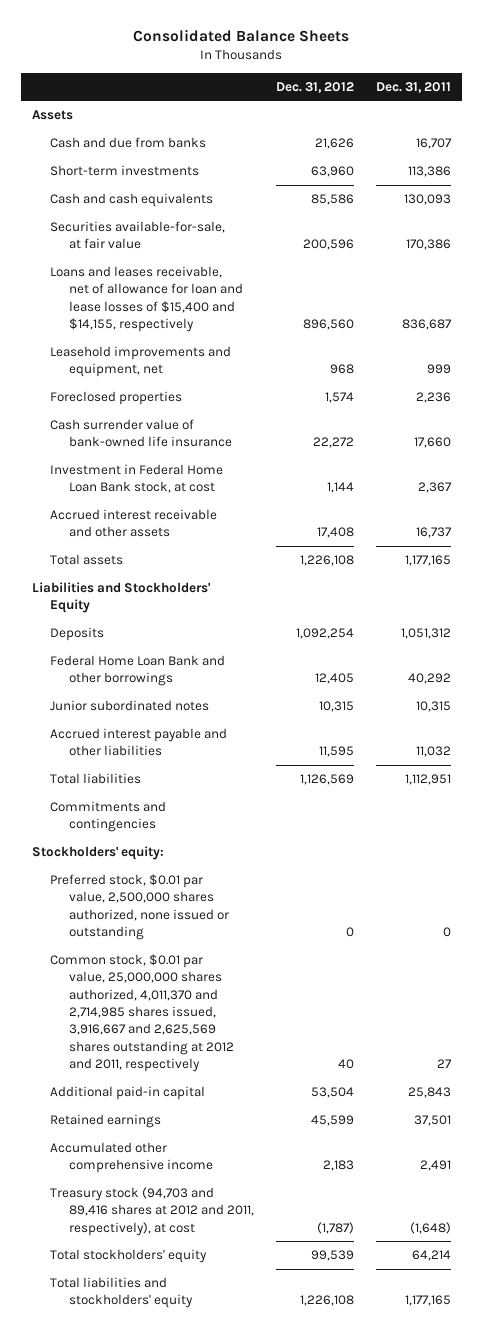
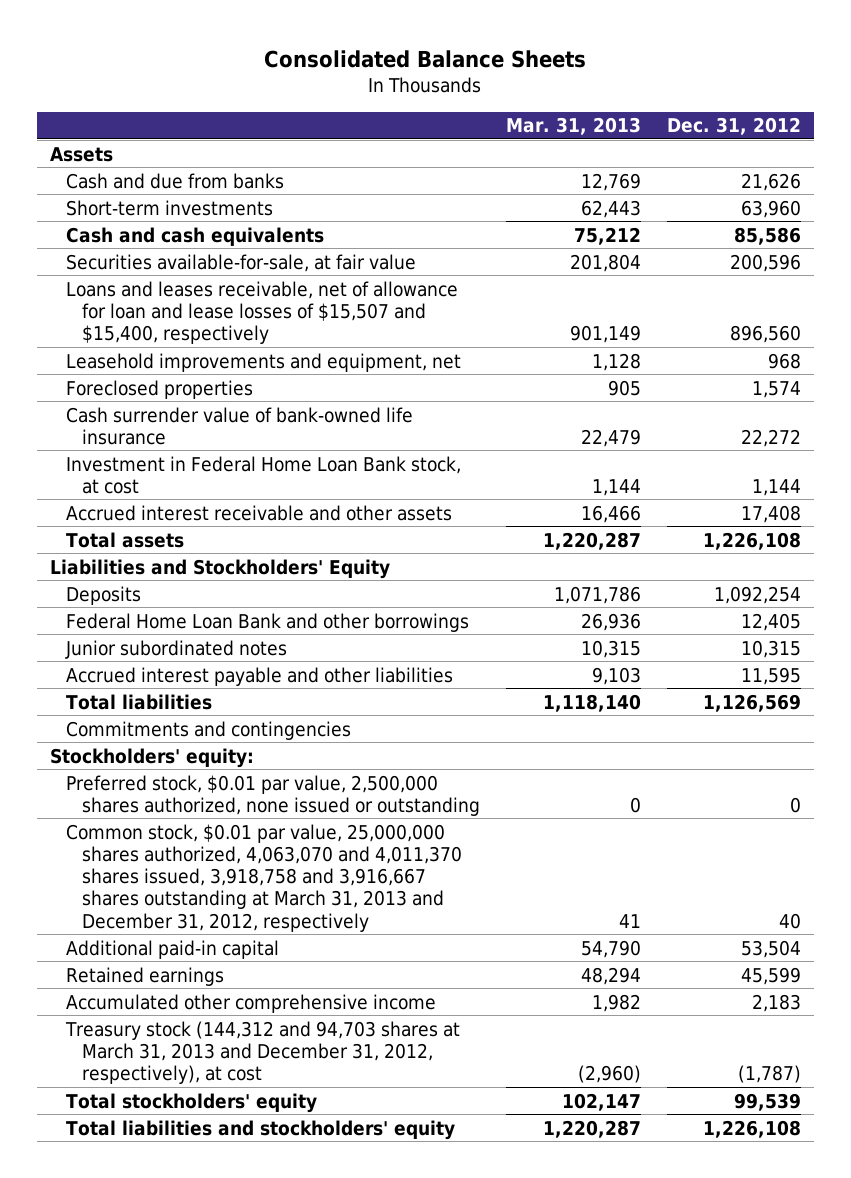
- | Dec. 31, 2012 | Dec. 31, 2011
+ | Mar. 31, 2013 | Dec. 31, 2012
- Loans and leases receivable, net of allowance for loan and lease losses of $15,400 and $14,155, respectively | 896,560 | 836,687
+ Loans and leases receivable, net of allowance for loan and lease losses of $15,507 and $15,400, respectively | 901,149 | 896,560
- Common stock, $0.01 par value, 25,000,000 shares authorized, 4,011,370 and 2,714,985 shares issued, 3,916,667 and 2,625,569 shares outstanding at 2012 and 2011, respectively | 40 | 27
+ Common stock, $0.01 par value, 25,000,000 shares authorized, 4,063,070 and 4,011,370 shares issued, 3,918,758 and 3,916,667 shares outstanding at March 31, 2013 and December 31, 2012, respectively | 41 | 40
- Treasury stock (94,703 and 89,416 shares at 2012 and 2011, respectively), at cost | (1,787) | (1,648)
+ Treasury stock (144,312 and 94,703 shares at March 31, 2013 and December 31, 2012, respectively), at cost | (2,960) | (1,787)

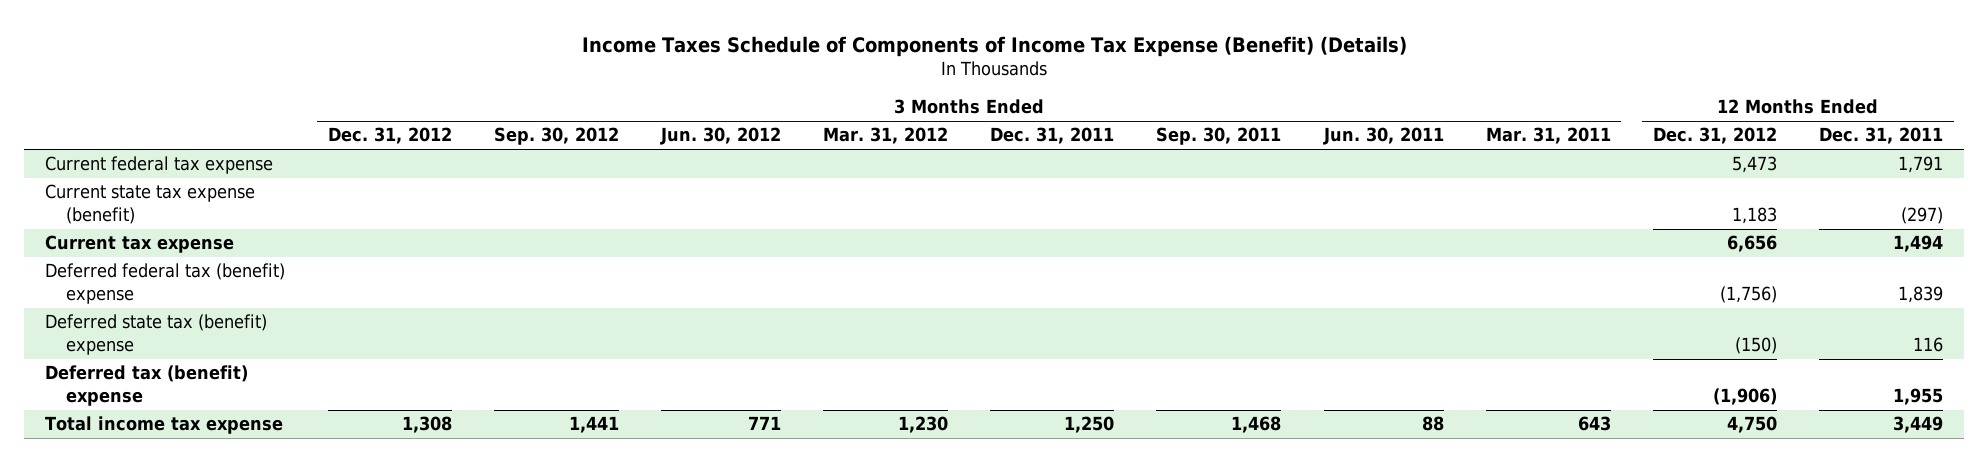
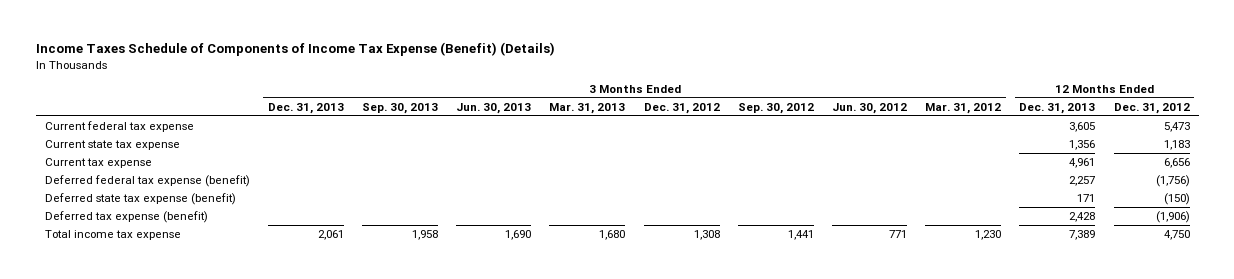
- | 3 Months Ended Dec. 31, 2012 | 3 Months Ended Sep. 30, 2012 | 3 Months Ended Jun. 30, 2012 | 3 Months Ended Mar. 31, 2012 | 3 Months Ended Dec. 31, 2011 | 3 Months Ended Sep. 30, 2011 | 3 Months Ended Jun. 30, 2011 | 3 Months Ended Mar. 31, 2011 | 12 Months Ended Dec. 31, 2012 | 12 Months Ended Dec. 31, 2011
+ | 3 Months Ended Dec. 31, 2013 | 3 Months Ended Sep. 30, 2013 | 3 Months Ended Jun. 30, 2013 | 3 Months Ended Mar. 31, 2013 | 3 Months Ended Dec. 31, 2012 | 3 Months Ended Sep. 30, 2012 | 3 Months Ended Jun. 30, 2012 | 3 Months Ended Mar. 31, 2012 | 12 Months Ended Dec. 31, 2013 | 12 Months Ended Dec. 31, 2012
- Current state tax expense (benefit) | | | | | | | | | 1,183 | (297)
+ Current state tax expense | | | | | | | | | 1,356 | 1,183
- Deferred federal tax (benefit) expense | | | | | | | | | (1,756) | 1,839
- Deferred state tax (benefit) expense | | | | | | | | | (150) | 116
- Deferred tax (benefit) expense | | | | | | | | | (1,906) | 1,955
+ Deferred federal tax expense (benefit) | | | | | | | | | 2,257 | (1,756)
+ Deferred state tax expense (benefit) | | | | | | | | | 171 | (150)
+ Deferred tax expense (benefit) | | | | | | | | | 2,428 | (1,906)

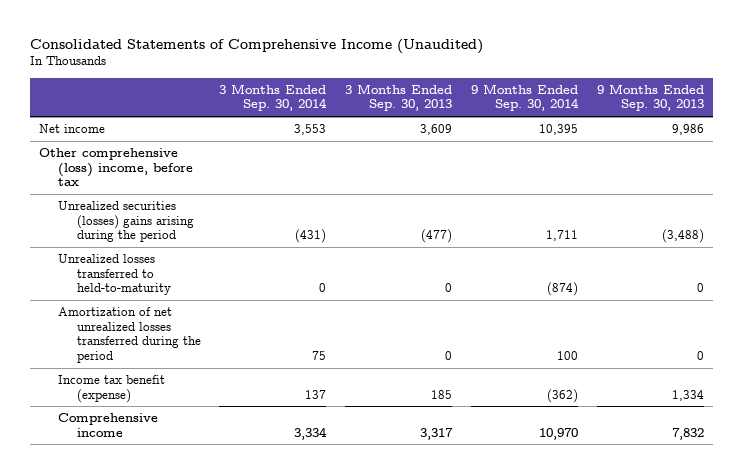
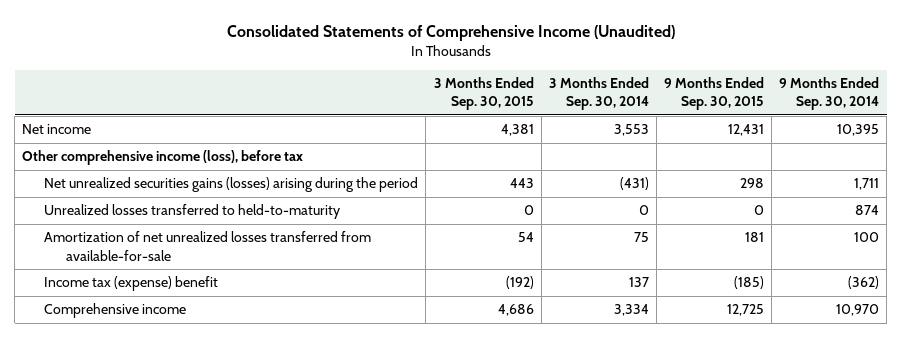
- | 3 Months Ended Sep. 30, 2014 | 3 Months Ended Sep. 30, 2013 | 9 Months Ended Sep. 30, 2014 | 9 Months Ended Sep. 30, 2013
+ | 3 Months Ended Sep. 30, 2015 | 3 Months Ended Sep. 30, 2014 | 9 Months Ended Sep. 30, 2015 | 9 Months Ended Sep. 30, 2014
- Other comprehensive (loss) income, before tax
- Unrealized securities (losses) gains arising during the period | (431) | (477) | 1,711 | (3,488)
- Unrealized losses transferred to held-to-maturity | 0 | 0 | (874) | 0
- Amortization of net unrealized losses transferred during the period | 75 | 0 | 100 | 0
- Income tax benefit (expense) | 137 | 185 | (362) | 1,334
+ Other comprehensive income (loss), before tax
+ Net unrealized securities gains (losses) arising during the period | 443 | (431) | 298 | 1,711
+ Unrealized losses transferred to held-to-maturity | 0 | 0 | 0 | 874
+ Amortization of net unrealized losses transferred from available-for-sale | 54 | 75 | 181 | 100
+ Income tax (expense) benefit | (192) | 137 | (185) | (362)

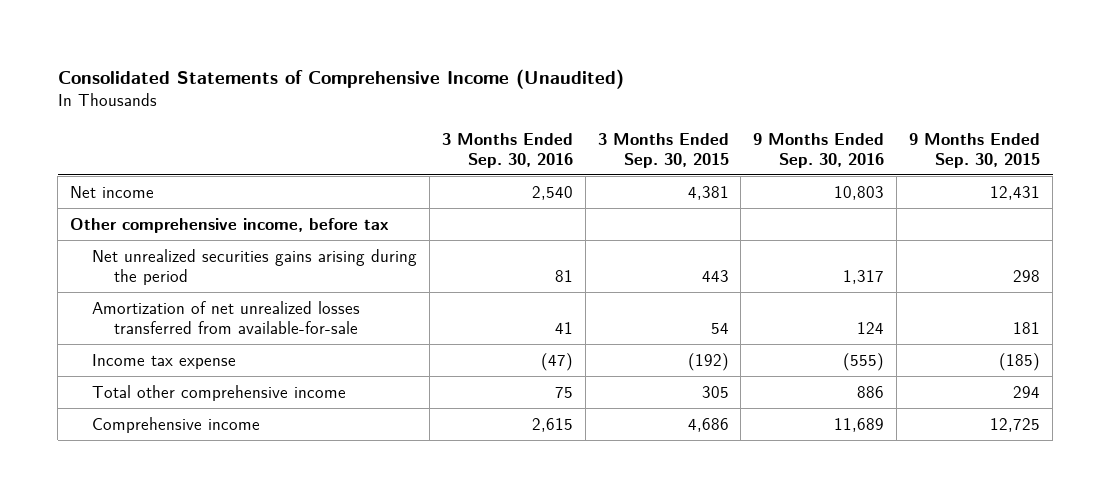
- | 3 Months Ended Sep. 30, 2015 | 3 Months Ended Sep. 30, 2014 | 9 Months Ended Sep. 30, 2015 | 9 Months Ended Sep. 30, 2014
+ | 3 Months Ended Sep. 30, 2016 | 3 Months Ended Sep. 30, 2015 | 9 Months Ended Sep. 30, 2016 | 9 Months Ended Sep. 30, 2015
- Other comprehensive income (loss), before tax
- Net unrealized securities gains (losses) arising during the period | 443 | (431) | 298 | 1,711
- Unrealized losses transferred to held-to-maturity | 0 | 0 | 0 | 874
+ Other comprehensive income, before tax
+ Net unrealized securities gains arising during the period | 81 | 443 | 1,317 | 298
- Income tax (expense) benefit | (192) | 137 | (185) | (362)
+ Income tax expense | (47) | (192) | (555) | (185)
+ Total other comprehensive income | 75 | 305 | 886 | 294

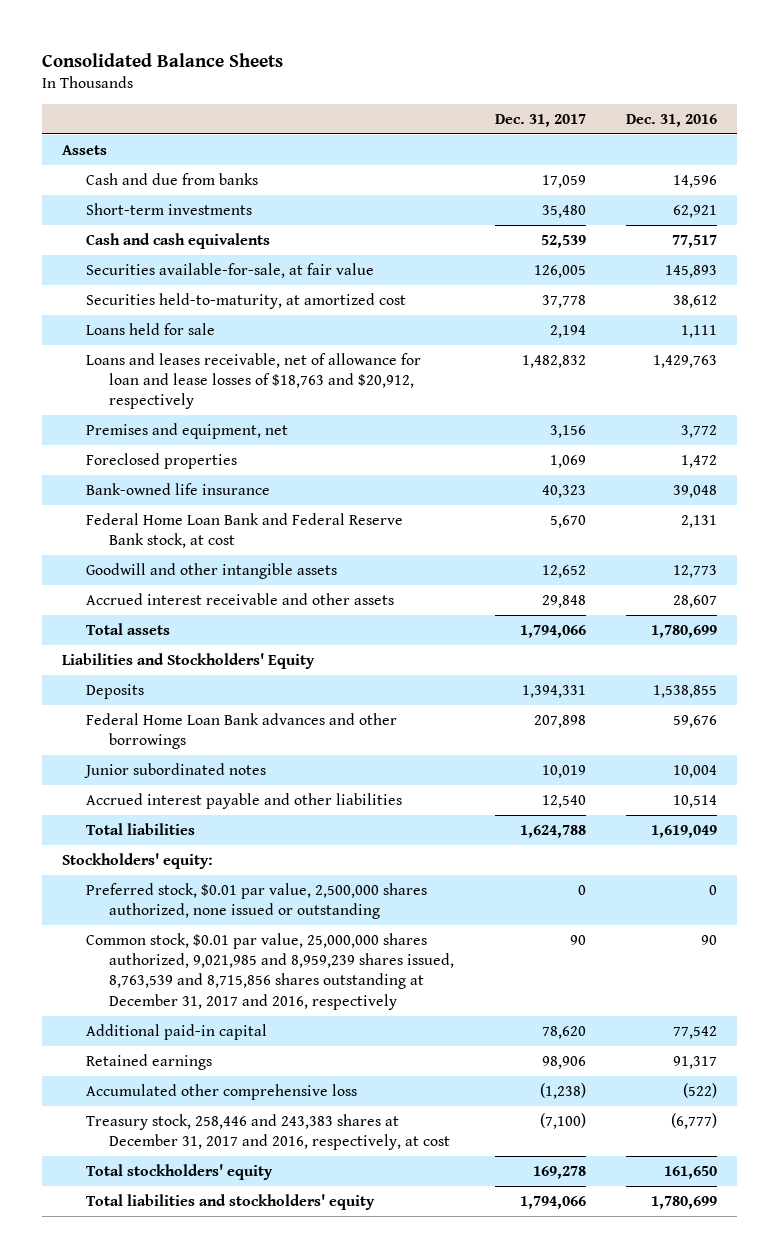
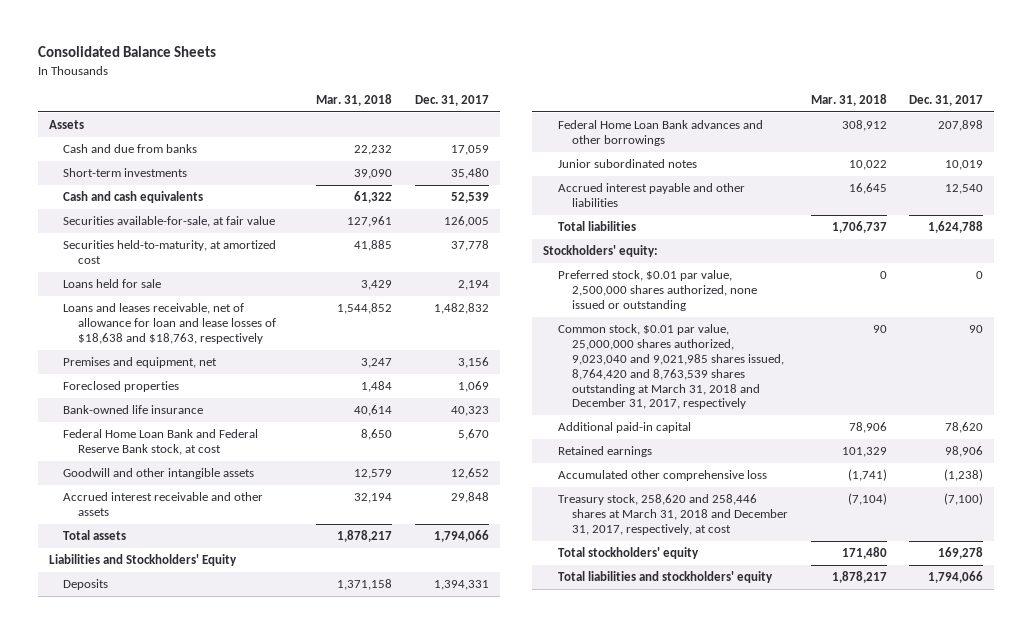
- | Dec. 31, 2017 | Dec. 31, 2016
+ | Mar. 31, 2018 | Dec. 31, 2017
- Loans and leases receivable, net of allowance for loan and lease losses of $18,763 and $20,912, respectively | 1,482,832 | 1,429,763
+ Loans and leases receivable, net of allowance for loan and lease losses of $18,638 and $18,763, respectively | 1,544,852 | 1,482,832
- Common stock, $0.01 par value, 25,000,000 shares authorized, 9,021,985 and 8,959,239 shares issued, 8,763,539 and 8,715,856 shares outstanding at December 31, 2017 and 2016, respectively | 90 | 90
+ Common stock, $0.01 par value, 25,000,000 shares authorized, 9,023,040 and 9,021,985 shares issued, 8,764,420 and 8,763,539 shares outstanding at March 31, 2018 and December 31, 2017, respectively | 90 | 90
- Treasury stock, 258,446 and 243,383 shares at December 31, 2017 and 2016, respectively, at cost | (7,100) | (6,777)
+ Treasury stock, 258,620 and 258,446 shares at March 31, 2018 and December 31, 2017, respectively, at cost | (7,104) | (7,100)

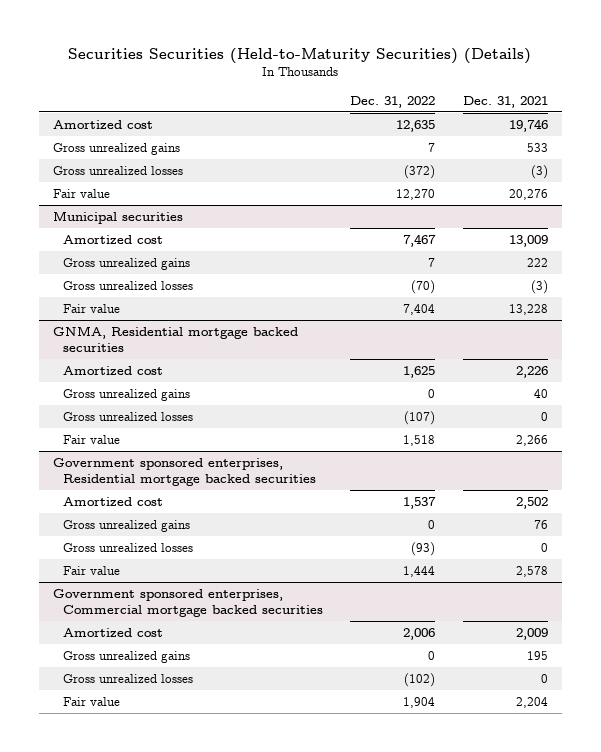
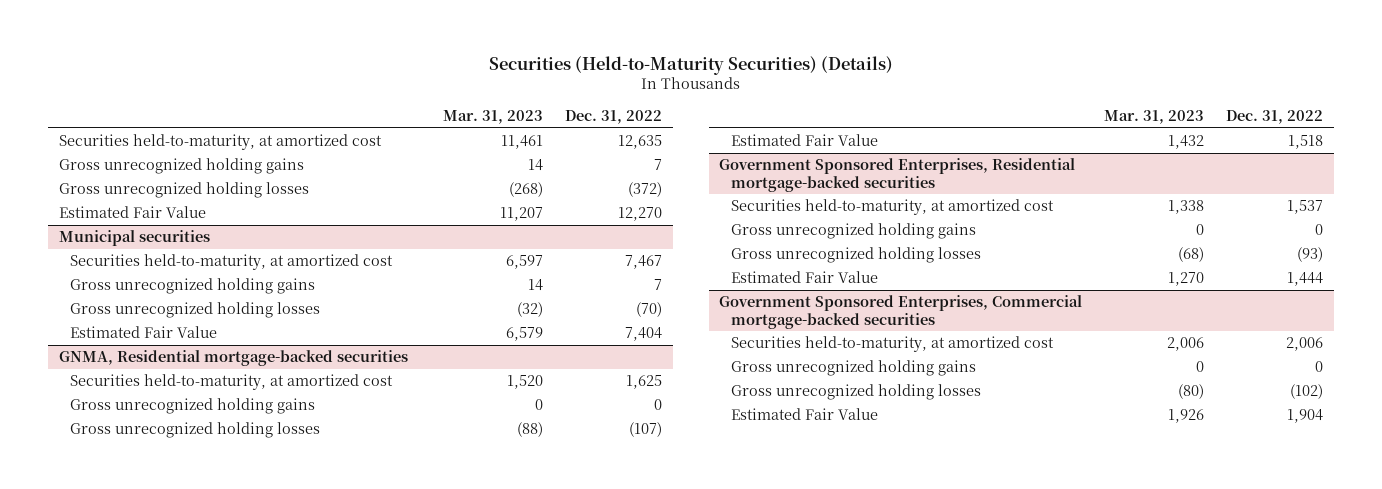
- Securities Securities (Held-to-Maturity Securities) (Details)
+ Securities (Held-to-Maturity Securities) (Details)
- | Dec. 31, 2022 | Dec. 31, 2021
+ | Mar. 31, 2023 | Dec. 31, 2022
- Amortized cost | 12,635 | 19,746
- Gross unrealized gains | 7 | 533
- Gross unrealized losses | (372) | (3)
- Fair value | 12,270 | 20,276
+ Securities held-to-maturity, at amortized cost | 11,461 | 12,635
+ Gross unrecognized holding gains | 14 | 7
+ Gross unrecognized holding losses | (268) | (372)
+ Estimated Fair Value | 11,207 | 12,270
@ Municipal securities
- Amortized cost | 7,467 | 13,009
- Gross unrealized gains | 7 | 222
- Gross unrealized losses | (70) | (3)
- Fair value | 7,404 | 13,228
- GNMA, Residential mortgage backed securities
- Amortized cost | 1,625 | 2,226
- Gross unrealized gains | 0 | 40
- Gross unrealized losses | (107) | 0
- Fair value | 1,518 | 2,266
- Government sponsored enterprises, Residential mortgage backed securities
- Amortized cost | 1,537 | 2,502
- Gross unrealized gains | 0 | 76
- Gross unrealized losses | (93) | 0
- Fair value | 1,444 | 2,578
- Government sponsored enterprises, Commercial mortgage backed securities
- Amortized cost | 2,006 | 2,009
- Gross unrealized gains | 0 | 195
- Gross unrealized losses | (102) | 0
- Fair value | 1,904 | 2,204
@ Municipal securities
+ Securities held-to-maturity, at amortized cost | 6,597 | 7,467
+ Gross unrecognized holding gains | 14 | 7
+ Gross unrecognized holding losses | (32) | (70)
+ Estimated Fair Value | 6,579 | 7,404
+ GNMA, Residential mortgage-backed securities
+ Securities held-to-maturity, at amortized cost | 1,520 | 1,625
+ Gross unrecognized holding gains | 0 | 0
+ Gross unrecognized holding losses | (88) | (107)
+ Estimated Fair Value | 1,432 | 1,518
+ Government Sponsored Enterprises, Residential mortgage-backed securities
+ Securities held-to-maturity, at amortized cost | 1,338 | 1,537
+ Gross unrecognized holding gains | 0 | 0
+ Gross unrecognized holding losses | (68) | (93)
+ Estimated Fair Value | 1,270 | 1,444
+ Government Sponsored Enterprises, Commercial mortgage-backed securities
+ Securities held-to-maturity, at amortized cost | 2,006 | 2,006
+ Gross unrecognized holding gains | 0 | 0
+ Gross unrecognized holding losses | (80) | (102)
+ Estimated Fair Value | 1,926 | 1,904

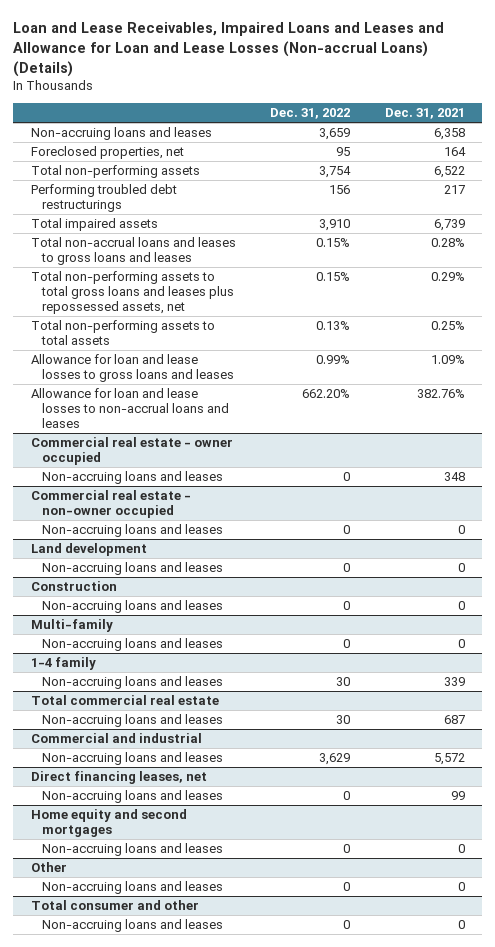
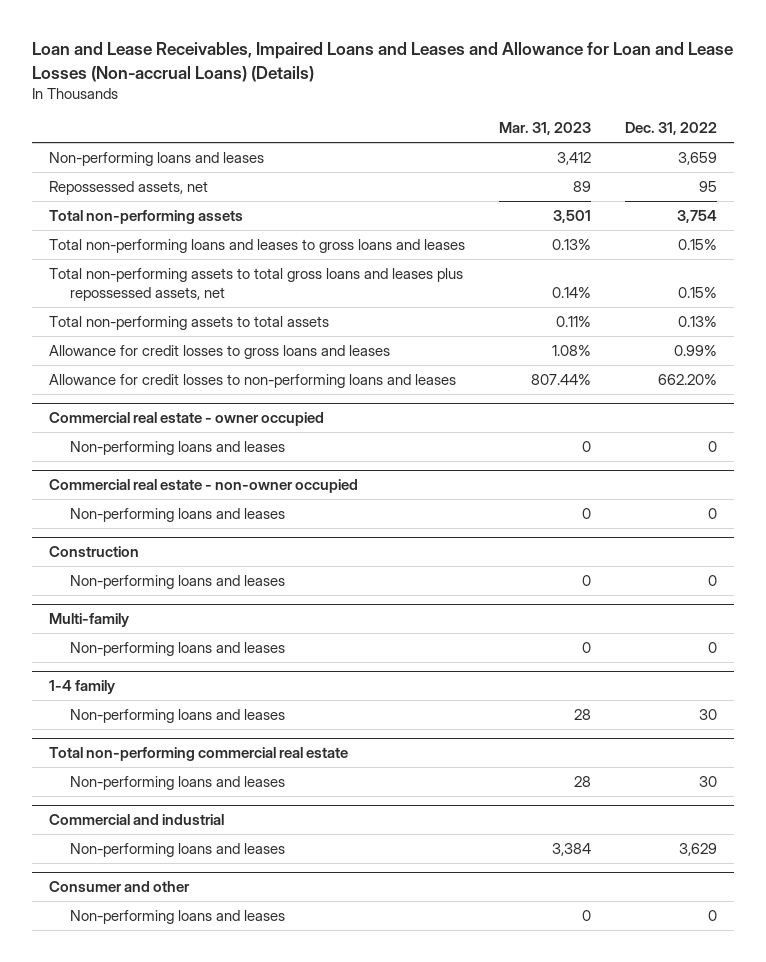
- | Dec. 31, 2022 | Dec. 31, 2021
+ | Mar. 31, 2023 | Dec. 31, 2022
- Non-accruing loans and leases | 3,659 | 6,358
- Foreclosed properties, net | 95 | 164
+ Non-performing loans and leases | 3,412 | 3,659
+ Repossessed assets, net | 89 | 95
- Performing troubled debt restructurings | 156 | 217
- Total impaired assets | 3,910 | 6,739
- Total non-accrual loans and leases to gross loans and leases | 0.15% | 0.28%
+ Total non-performing loans and leases to gross loans and leases | 0.13% | 0.15%
- Allowance for loan and lease losses to gross loans and leases | 0.99% | 1.09%
- Allowance for loan and lease losses to non-accrual loans and leases | 662.20% | 382.76%
+ Allowance for credit losses to gross loans and leases | 1.08% | 0.99%
+ Allowance for credit losses to non-performing loans and leases | 807.44% | 662.20%
@ Commercial real estate - owner occupied
- Non-accruing loans and leases | 0 | 348
+ Non-performing loans and leases | 0 | 0
@ Commercial real estate - non-owner occupied
- Non-accruing loans and leases | 0 | 0
- Land development
- Non-accruing loans and leases | 0 | 0
@ Commercial real estate - non-owner occupied
+ Non-performing loans and leases | 0 | 0
@ Construction
- Non-accruing loans and leases | 0 | 0
+ Non-performing loans and leases | 0 | 0
@ Multi-family
- Non-accruing loans and leases | 0 | 0
+ Non-performing loans and leases | 0 | 0
@ 1-4 family
- Non-accruing loans and leases | 30 | 339
- Total commercial real estate
- Non-accruing loans and leases | 30 | 687
@ 1-4 family
+ Non-performing loans and leases | 28 | 30
+ Total non-performing commercial real estate
+ Non-performing loans and leases | 28 | 30
@ Commercial and industrial
- Non-accruing loans and leases | 3,629 | 5,572
- Direct financing leases, net
- Non-accruing loans and leases | 0 | 99
- Home equity and second mortgages
- Non-accruing loans and leases | 0 | 0
- Other
- Non-accruing loans and leases | 0 | 0
- Total consumer and other
- Non-accruing loans and leases | 0 | 0
@ Commercial and industrial
+ Non-performing loans and leases | 3,384 | 3,629
+ Consumer and other
+ Non-performing loans and leases | 0 | 0

